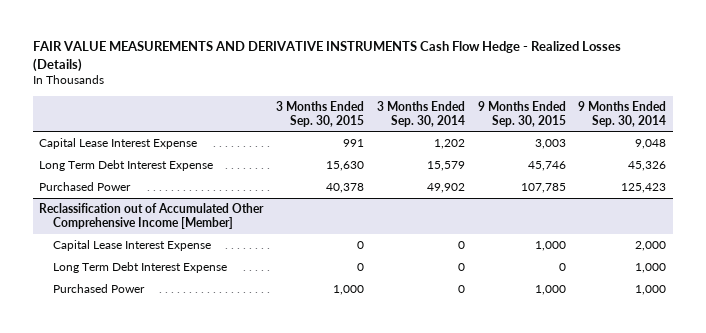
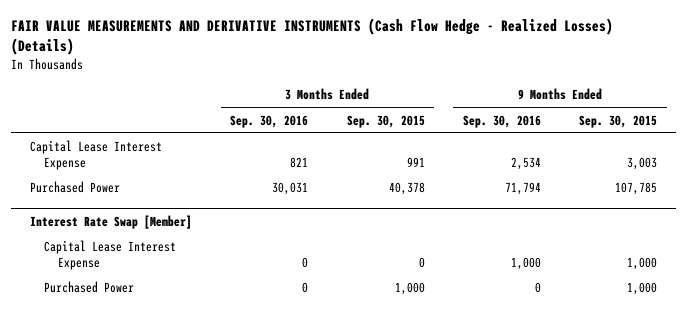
- FAIR VALUE MEASUREMENTS AND DERIVATIVE INSTRUMENTS Cash Flow Hedge - Realized Losses (Details)
+ FAIR VALUE MEASUREMENTS AND DERIVATIVE INSTRUMENTS (Cash Flow Hedge - Realized Losses) (Details)
- | 3 Months Ended Sep. 30, 2015 | 3 Months Ended Sep. 30, 2014 | 9 Months Ended Sep. 30, 2015 | 9 Months Ended Sep. 30, 2014
+ | 3 Months Ended Sep. 30, 2016 | 3 Months Ended Sep. 30, 2015 | 9 Months Ended Sep. 30, 2016 | 9 Months Ended Sep. 30, 2015
- Long Term Debt Interest Expense | 15,630 | 15,579 | 45,746 | 45,326
- Reclassification out of Accumulated Other Comprehensive Income [Member]
+ Interest Rate Swap [Member]
- Long Term Debt Interest Expense | 0 | 0 | 0 | 1,000

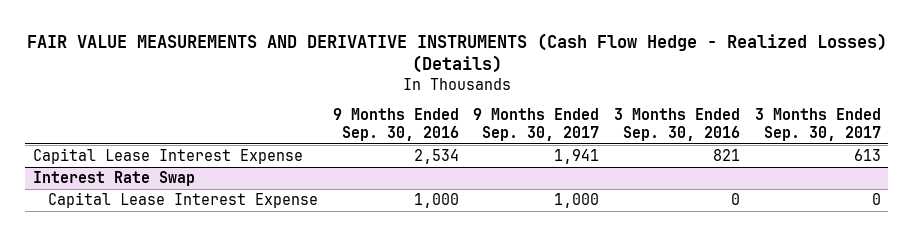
- | 3 Months Ended Sep. 30, 2016 | 3 Months Ended Sep. 30, 2015 | 9 Months Ended Sep. 30, 2016 | 9 Months Ended Sep. 30, 2015
+ | 9 Months Ended Sep. 30, 2016 | 9 Months Ended Sep. 30, 2017 | 3 Months Ended Sep. 30, 2016 | 3 Months Ended Sep. 30, 2017
- Purchased Power | 30,031 | 40,378 | 71,794 | 107,785
- Interest Rate Swap [Member]
+ Interest Rate Swap
- Purchased Power | 0 | 1,000 | 0 | 1,000

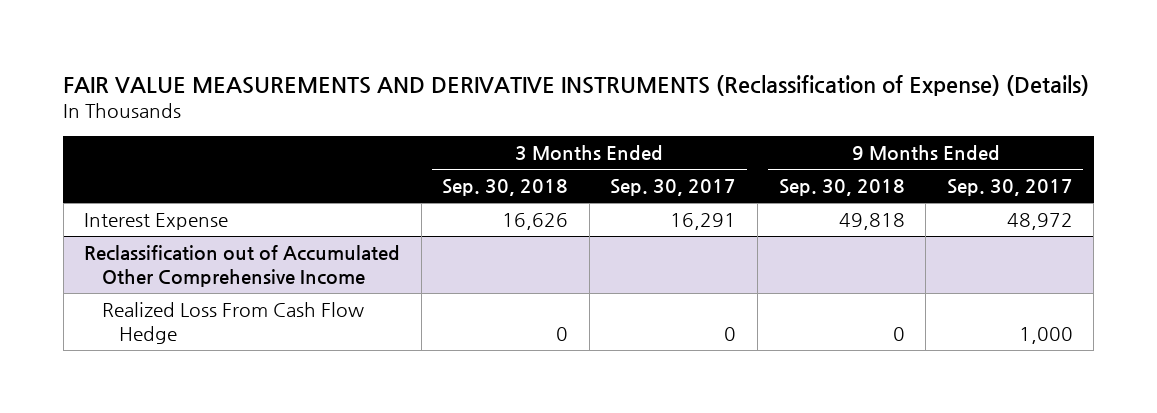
- FAIR VALUE MEASUREMENTS AND DERIVATIVE INSTRUMENTS (Cash Flow Hedge - Realized Losses) (Details)
+ FAIR VALUE MEASUREMENTS AND DERIVATIVE INSTRUMENTS (Reclassification of Expense) (Details)
- | 9 Months Ended Sep. 30, 2016 | 9 Months Ended Sep. 30, 2017 | 3 Months Ended Sep. 30, 2016 | 3 Months Ended Sep. 30, 2017
+ | 3 Months Ended Sep. 30, 2018 | 3 Months Ended Sep. 30, 2017 | 9 Months Ended Sep. 30, 2018 | 9 Months Ended Sep. 30, 2017
- Capital Lease Interest Expense | 2,534 | 1,941 | 821 | 613
- Interest Rate Swap
- Capital Lease Interest Expense | 1,000 | 1,000 | 0 | 0
+ Interest Expense | 16,626 | 16,291 | 49,818 | 48,972
+ Reclassification out of Accumulated Other Comprehensive Income
+ Realized Loss From Cash Flow Hedge | 0 | 0 | 0 | 1,000

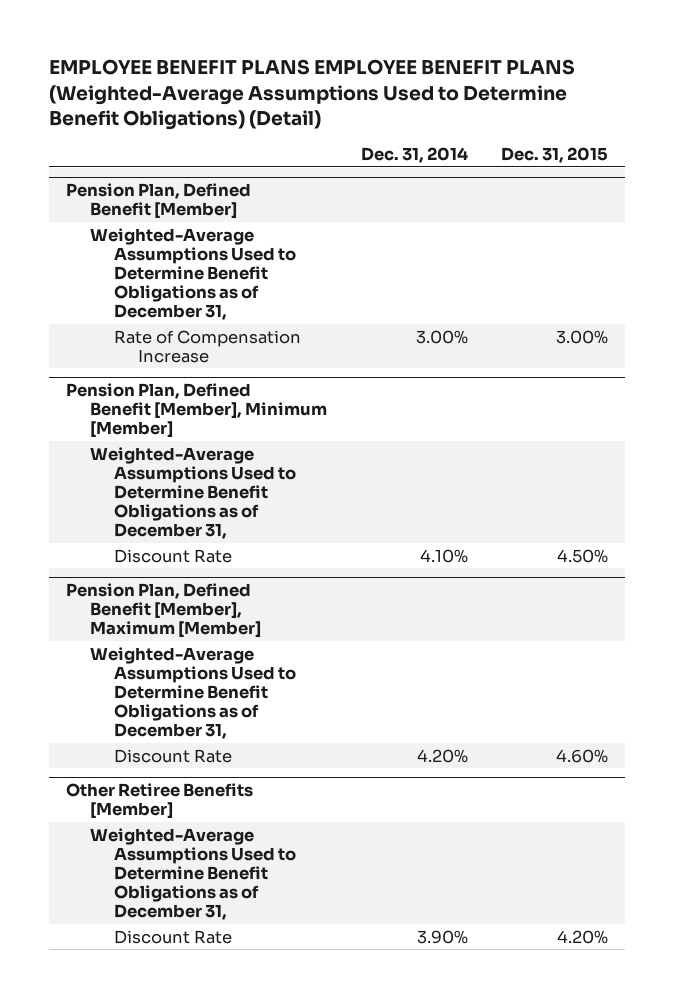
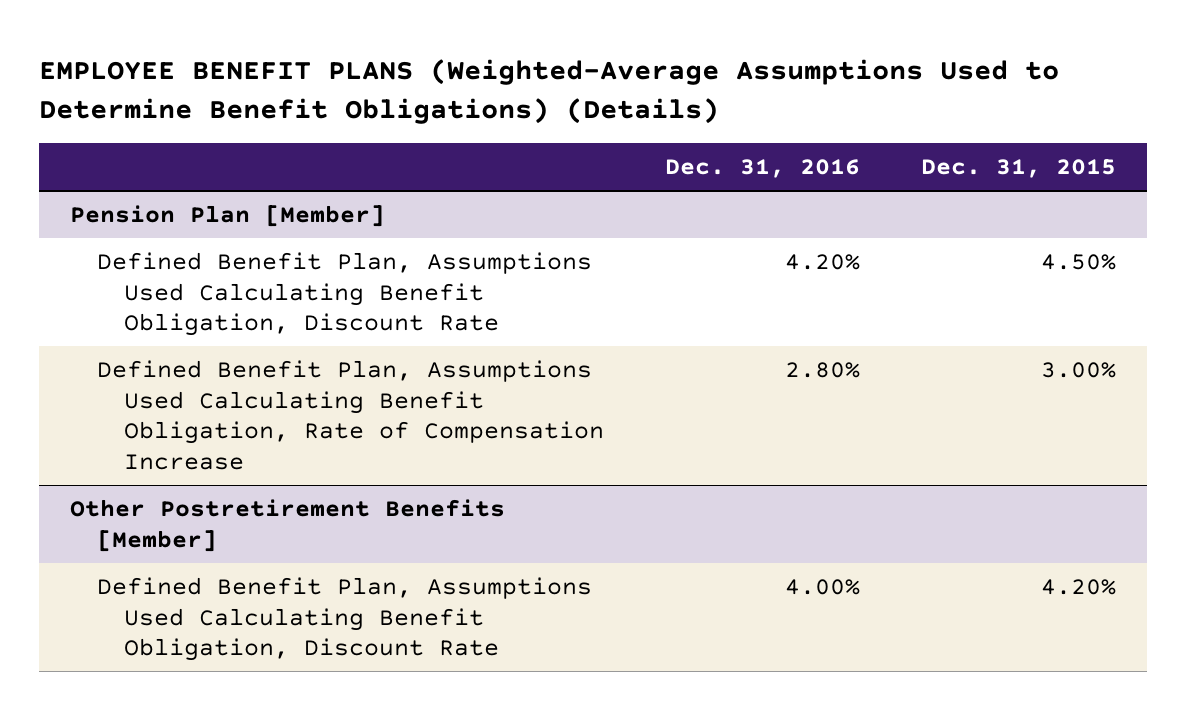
- EMPLOYEE BENEFIT PLANS EMPLOYEE BENEFIT PLANS (Weighted-Average Assumptions Used to Determine Benefit Obligations) (Detail)
+ EMPLOYEE BENEFIT PLANS (Weighted-Average Assumptions Used to Determine Benefit Obligations) (Details)
- | Dec. 31, 2014 | Dec. 31, 2015
+ | Dec. 31, 2016 | Dec. 31, 2015
- Pension Plan, Defined Benefit [Member]
- Weighted-Average Assumptions Used to Determine Benefit Obligations as of December 31,
- Rate of Compensation Increase | 3.00% | 3.00%
- Pension Plan, Defined Benefit [Member], Minimum [Member]
- Weighted-Average Assumptions Used to Determine Benefit Obligations as of December 31,
- Discount Rate | 4.10% | 4.50%
- Pension Plan, Defined Benefit [Member], Maximum [Member]
- Weighted-Average Assumptions Used to Determine Benefit Obligations as of December 31,
- Discount Rate | 4.20% | 4.60%
- Other Retiree Benefits [Member]
- Weighted-Average Assumptions Used to Determine Benefit Obligations as of December 31,
- Discount Rate | 3.90% | 4.20%
+ Pension Plan [Member]
+ Defined Benefit Plan, Assumptions Used Calculating Benefit Obligation, Discount Rate | 4.20% | 4.50%
+ Defined Benefit Plan, Assumptions Used Calculating Benefit Obligation, Rate of Compensation Increase | 2.80% | 3.00%
+ Other Postretirement Benefits [Member]
+ Defined Benefit Plan, Assumptions Used Calculating Benefit Obligation, Discount Rate | 4.00% | 4.20%

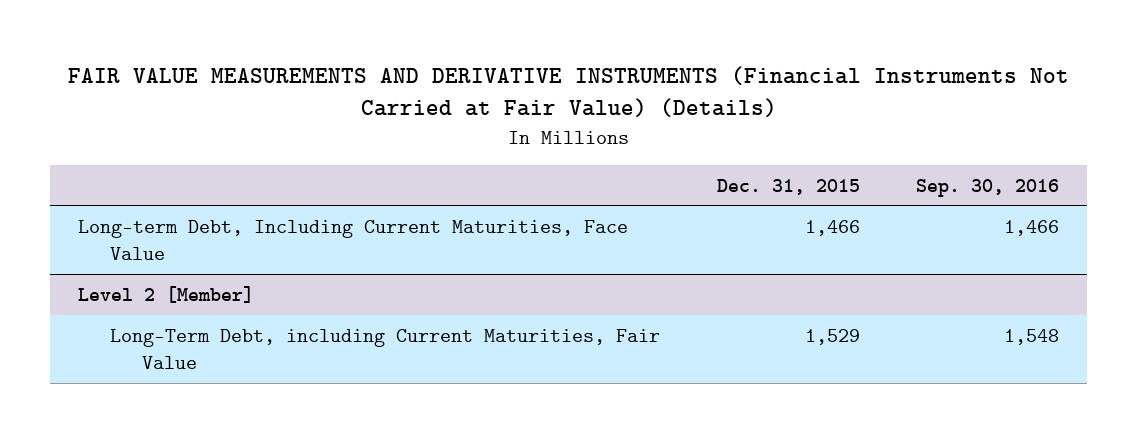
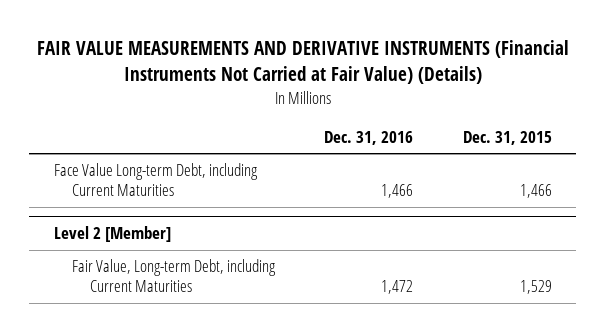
- | Dec. 31, 2015 | Sep. 30, 2016
+ | Dec. 31, 2016 | Dec. 31, 2015
- Long-term Debt, Including Current Maturities, Face Value | 1,466 | 1,466
+ Face Value Long-term Debt, including Current Maturities | 1,466 | 1,466
@ Level 2 [Member]
- Long-Term Debt, including Current Maturities, Fair Value | 1,529 | 1,548
+ Fair Value, Long-term Debt, including Current Maturities | 1,472 | 1,529

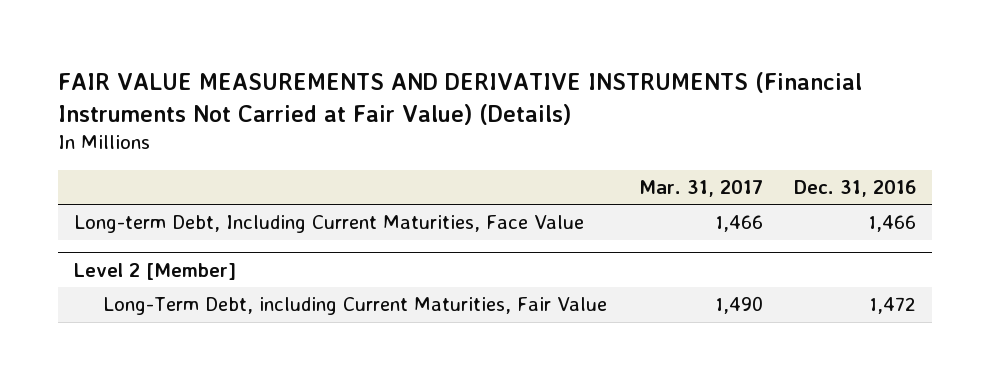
- | Dec. 31, 2016 | Dec. 31, 2015
+ | Mar. 31, 2017 | Dec. 31, 2016
- Face Value Long-term Debt, including Current Maturities | 1,466 | 1,466
+ Long-term Debt, Including Current Maturities, Face Value | 1,466 | 1,466
@ Level 2 [Member]
- Fair Value, Long-term Debt, including Current Maturities | 1,472 | 1,529
+ Long-Term Debt, including Current Maturities, Fair Value | 1,490 | 1,472

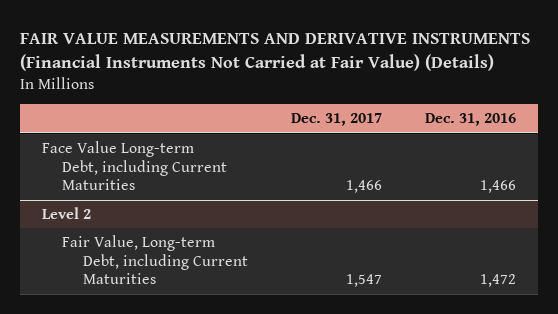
- | Mar. 31, 2017 | Dec. 31, 2016
+ | Dec. 31, 2017 | Dec. 31, 2016
- Long-term Debt, Including Current Maturities, Face Value | 1,466 | 1,466
- Level 2 [Member]
- Long-Term Debt, including Current Maturities, Fair Value | 1,490 | 1,472
+ Face Value Long-term Debt, including Current Maturities | 1,466 | 1,466
+ Level 2
+ Fair Value, Long-term Debt, including Current Maturities | 1,547 | 1,472

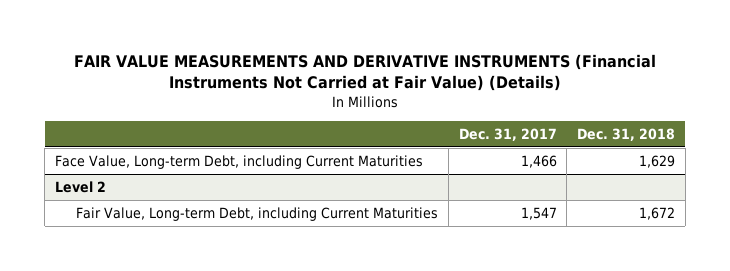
- | Dec. 31, 2017 | Dec. 31, 2016
+ | Dec. 31, 2017 | Dec. 31, 2018
- Face Value Long-term Debt, including Current Maturities | 1,466 | 1,466
+ Face Value, Long-term Debt, including Current Maturities | 1,466 | 1,629

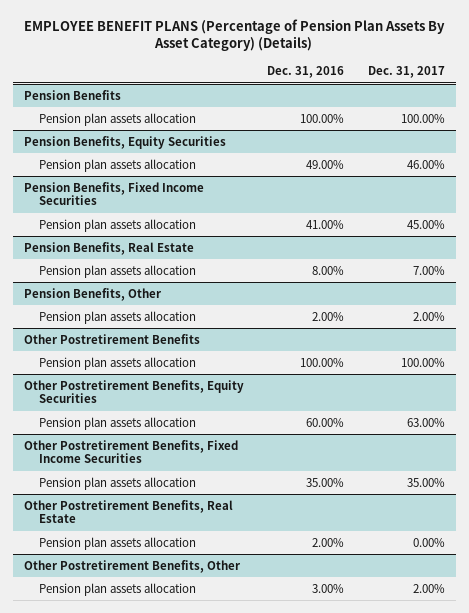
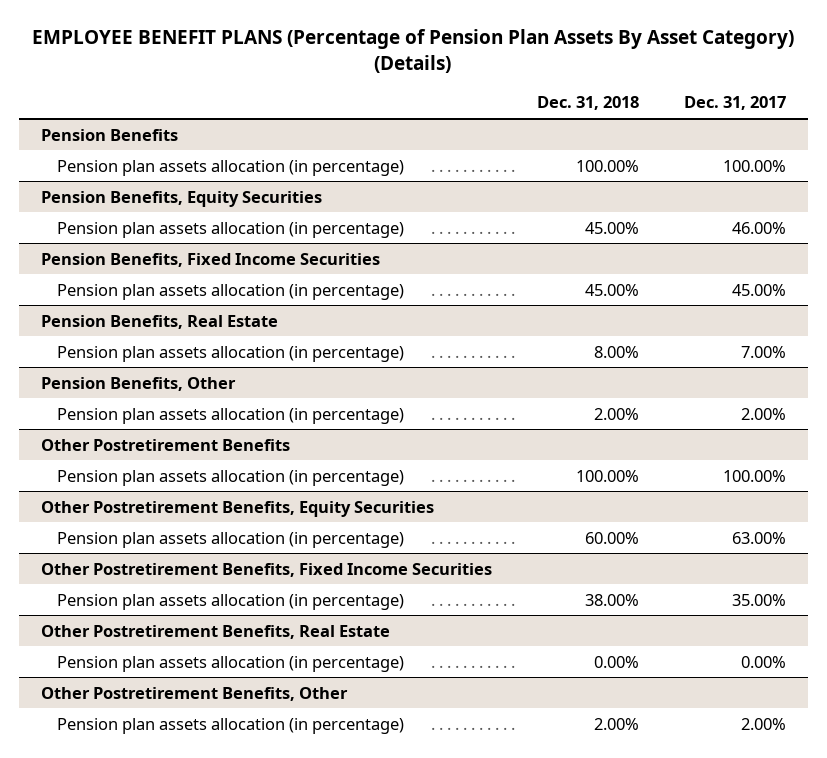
- | Dec. 31, 2016 | Dec. 31, 2017
+ | Dec. 31, 2018 | Dec. 31, 2017
@ Pension Benefits
- Pension plan assets allocation | 100.00% | 100.00%
+ Pension plan assets allocation (in percentage) | 100.00% | 100.00%
@ Pension Benefits, Equity Securities
- Pension plan assets allocation | 49.00% | 46.00%
+ Pension plan assets allocation (in percentage) | 45.00% | 46.00%
@ Pension Benefits, Fixed Income Securities
- Pension plan assets allocation | 41.00% | 45.00%
+ Pension plan assets allocation (in percentage) | 45.00% | 45.00%
@ Pension Benefits, Real Estate
- Pension plan assets allocation | 8.00% | 7.00%
+ Pension plan assets allocation (in percentage) | 8.00% | 7.00%
@ Pension Benefits, Other
- Pension plan assets allocation | 2.00% | 2.00%
+ Pension plan assets allocation (in percentage) | 2.00% | 2.00%
@ Other Postretirement Benefits
- Pension plan assets allocation | 100.00% | 100.00%
+ Pension plan assets allocation (in percentage) | 100.00% | 100.00%
@ Other Postretirement Benefits, Equity Securities
- Pension plan assets allocation | 60.00% | 63.00%
+ Pension plan assets allocation (in percentage) | 60.00% | 63.00%
@ Other Postretirement Benefits, Fixed Income Securities
- Pension plan assets allocation | 35.00% | 35.00%
+ Pension plan assets allocation (in percentage) | 38.00% | 35.00%
@ Other Postretirement Benefits, Real Estate
- Pension plan assets allocation | 2.00% | 0.00%
+ Pension plan assets allocation (in percentage) | 0.00% | 0.00%
@ Other Postretirement Benefits, Other
- Pension plan assets allocation | 3.00% | 2.00%
+ Pension plan assets allocation (in percentage) | 2.00% | 2.00%

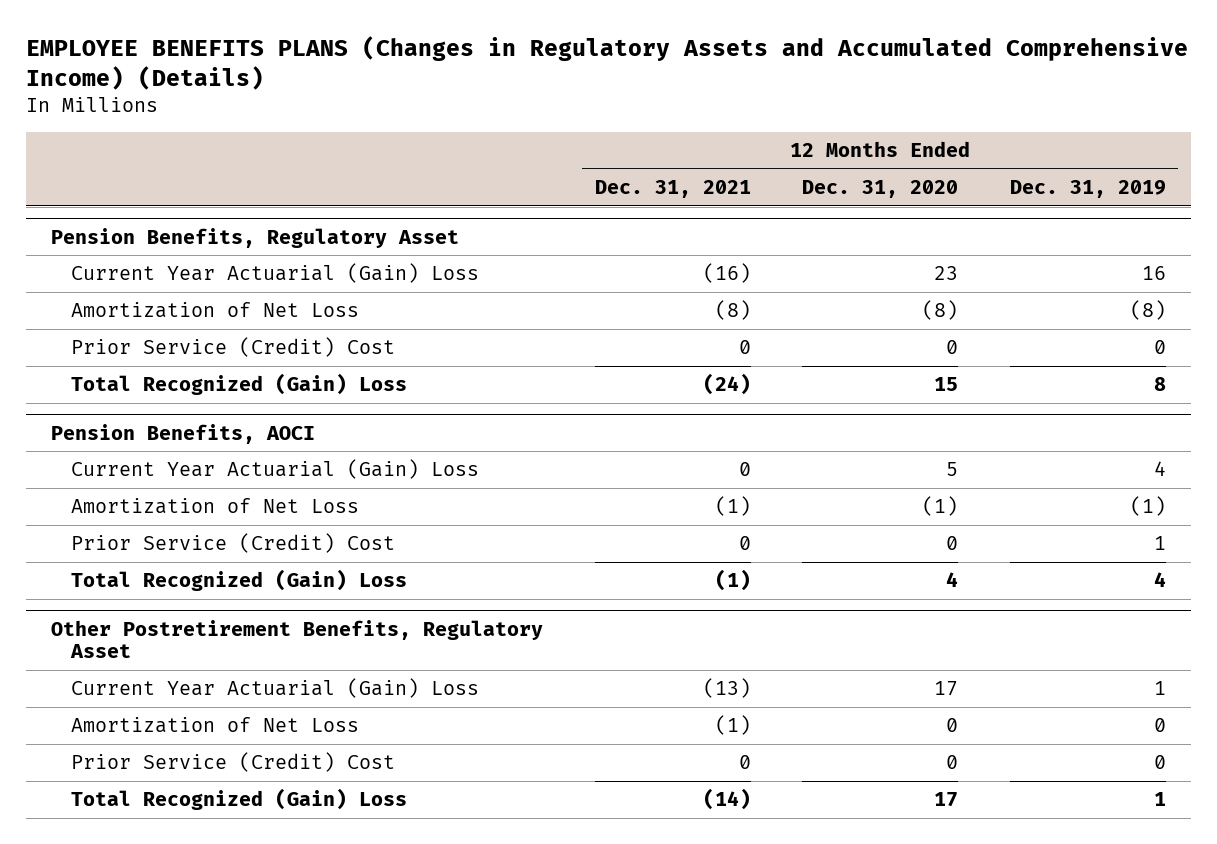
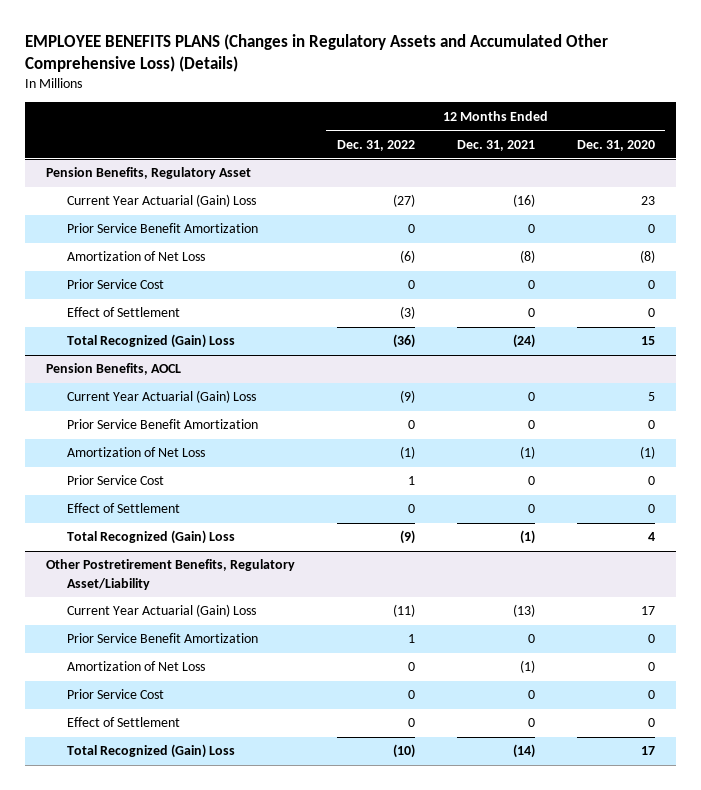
- EMPLOYEE BENEFITS PLANS (Changes in Regulatory Assets and Accumulated Comprehensive Income) (Details)
+ EMPLOYEE BENEFITS PLANS (Changes in Regulatory Assets and Accumulated Other Comprehensive Loss) (Details)
- | 12 Months Ended Dec. 31, 2021 | 12 Months Ended Dec. 31, 2020 | 12 Months Ended Dec. 31, 2019
+ | 12 Months Ended Dec. 31, 2022 | 12 Months Ended Dec. 31, 2021 | 12 Months Ended Dec. 31, 2020
@ Pension Benefits, Regulatory Asset
+ Prior Service Benefit Amortization | 0 | 0 | 0
- Prior Service (Credit) Cost | 0 | 0 | 0
+ Prior Service Cost | 0 | 0 | 0
+ Effect of Settlement | (3) | 0 | 0
- Pension Benefits, AOCI
+ Pension Benefits, AOCL
+ Prior Service Benefit Amortization | 0 | 0 | 0
- Prior Service (Credit) Cost | 0 | 0 | 1
+ Prior Service Cost | 1 | 0 | 0
+ Effect of Settlement | 0 | 0 | 0
- Other Postretirement Benefits, Regulatory Asset
+ Other Postretirement Benefits, Regulatory Asset/Liability
+ Prior Service Benefit Amortization | 1 | 0 | 0
- Prior Service (Credit) Cost | 0 | 0 | 0
+ Prior Service Cost | 0 | 0 | 0
+ Effect of Settlement | 0 | 0 | 0

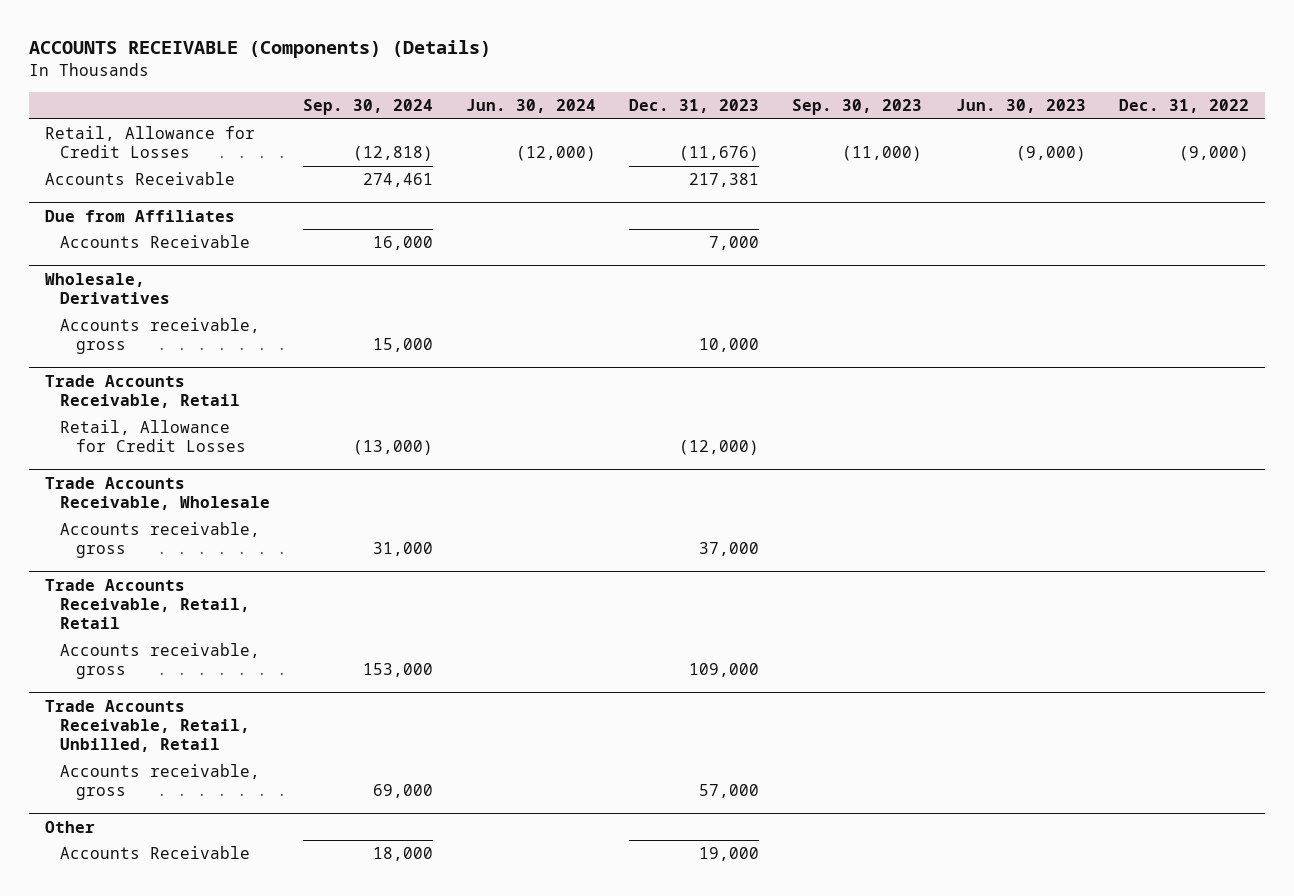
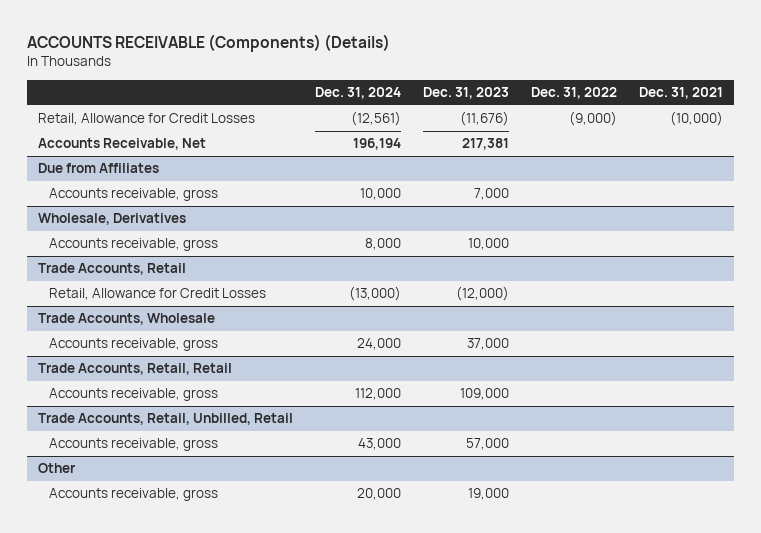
- | Sep. 30, 2024 | Jun. 30, 2024 | Dec. 31, 2023 | Sep. 30, 2023 | Jun. 30, 2023 | Dec. 31, 2022
+ | Dec. 31, 2024 | Dec. 31, 2023 | Dec. 31, 2022 | Dec. 31, 2021
- Accounts Receivable | 274,461 | | 217,381 | | |
+ Accounts Receivable, Net | 196,194 | 217,381 | |
@ Due from Affiliates
- Accounts Receivable | 16,000 | | 7,000 | | |
+ Accounts receivable, gross | 10,000 | 7,000 | |
- Trade Accounts Receivable, Retail
+ Trade Accounts, Retail
- Trade Accounts Receivable, Wholesale
+ Trade Accounts, Wholesale
- Trade Accounts Receivable, Retail, Retail
+ Trade Accounts, Retail, Retail
- Trade Accounts Receivable, Retail, Unbilled, Retail
+ Trade Accounts, Retail, Unbilled, Retail
@ Other
- Accounts Receivable | 18,000 | | 19,000 | | |
+ Accounts receivable, gross | 20,000 | 19,000 | |

